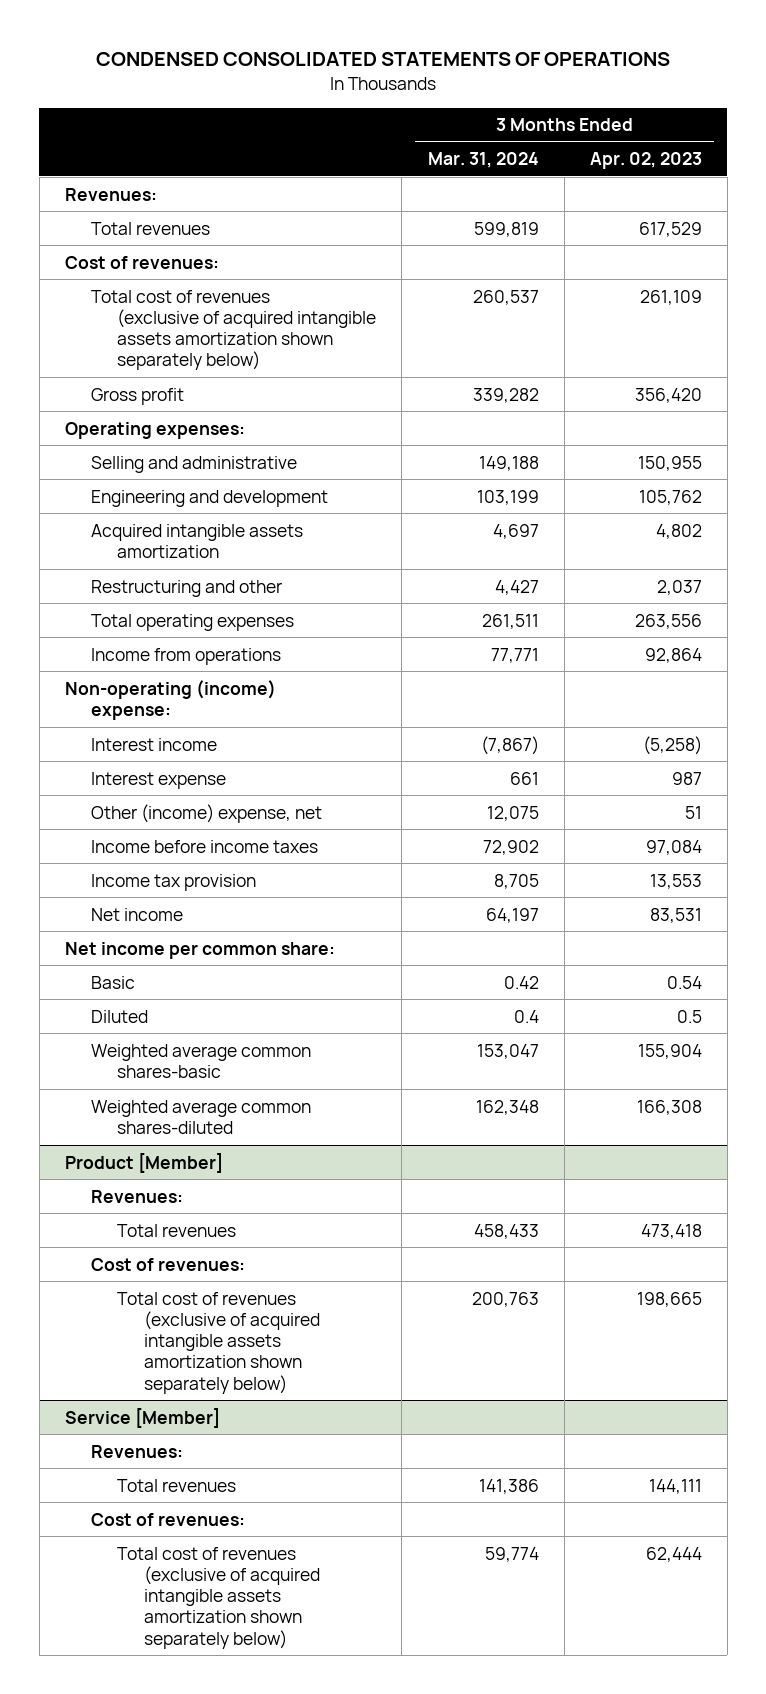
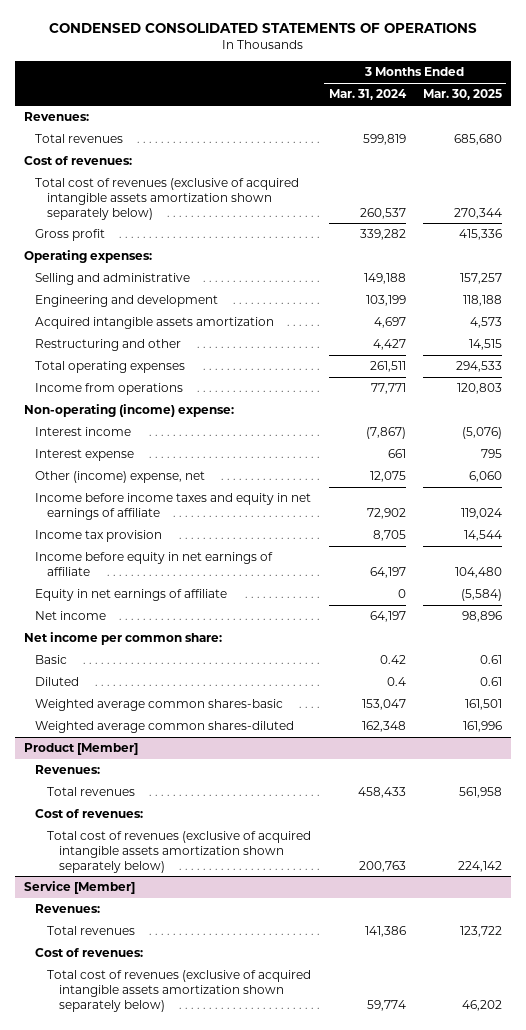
- | 3 Months Ended Mar. 31, 2024 | 3 Months Ended Apr. 02, 2023
+ | 3 Months Ended Mar. 31, 2024 | 3 Months Ended Mar. 30, 2025
- Income before income taxes | 72,902 | 97,084
+ Income before income taxes and equity in net earnings of affiliate | 72,902 | 119,024
+ Income before equity in net earnings of affiliate | 64,197 | 104,480
+ Equity in net earnings of affiliate | 0 | (5,584)

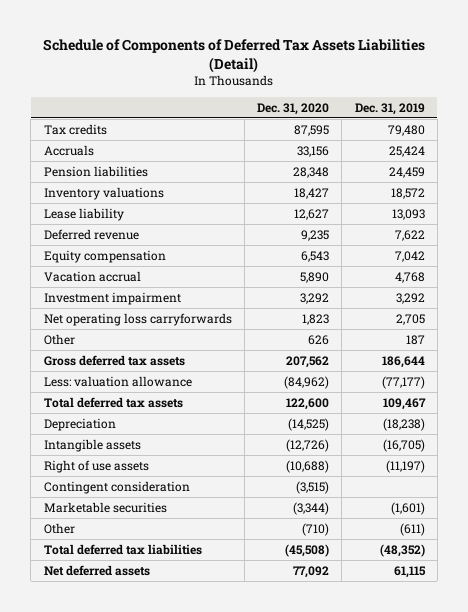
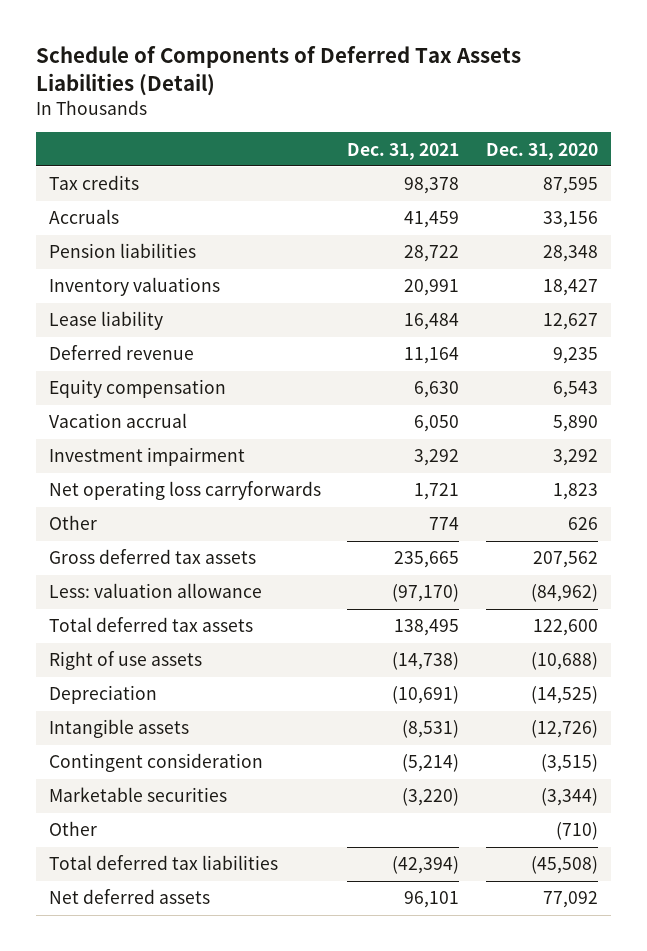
- | Dec. 31, 2020 | Dec. 31, 2019
+ | Dec. 31, 2021 | Dec. 31, 2020
moved up: Right of use assets | (14,738) | (10,688)

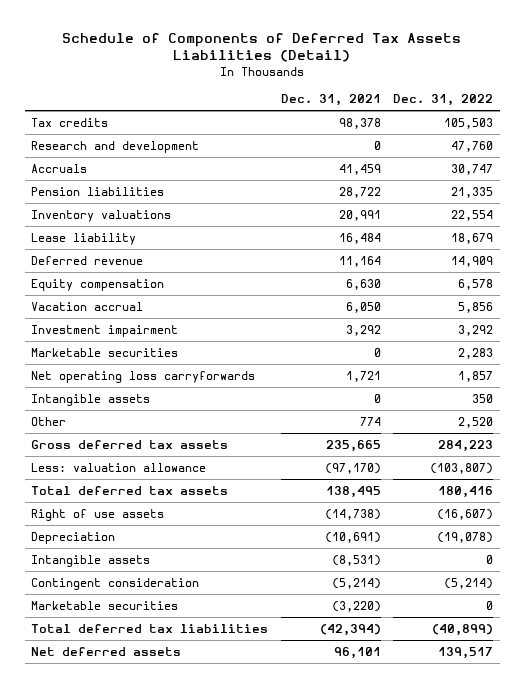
- | Dec. 31, 2021 | Dec. 31, 2020
+ | Dec. 31, 2021 | Dec. 31, 2022
+ Research and development | 0 | 47,760
+ Marketable securities | 0 | 2,283
+ Intangible assets | 0 | 350
- Other | | (710)

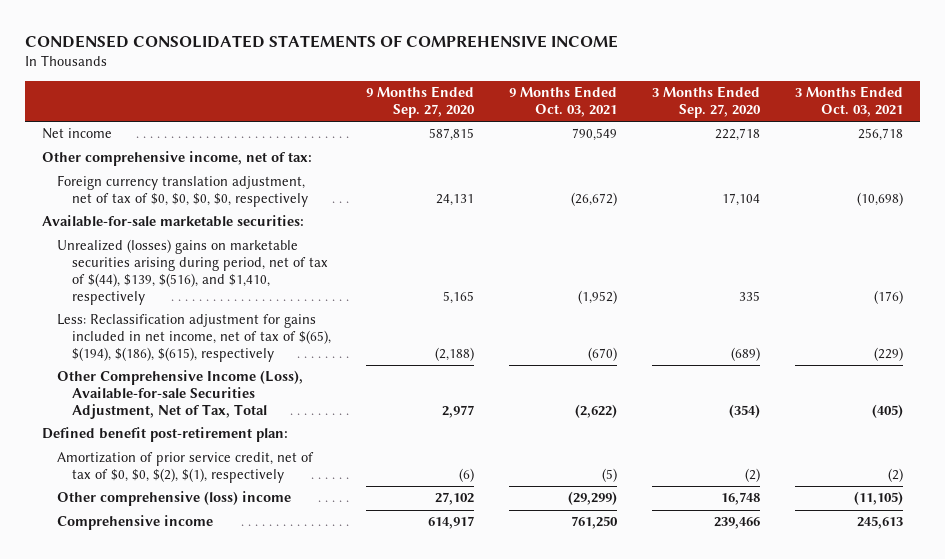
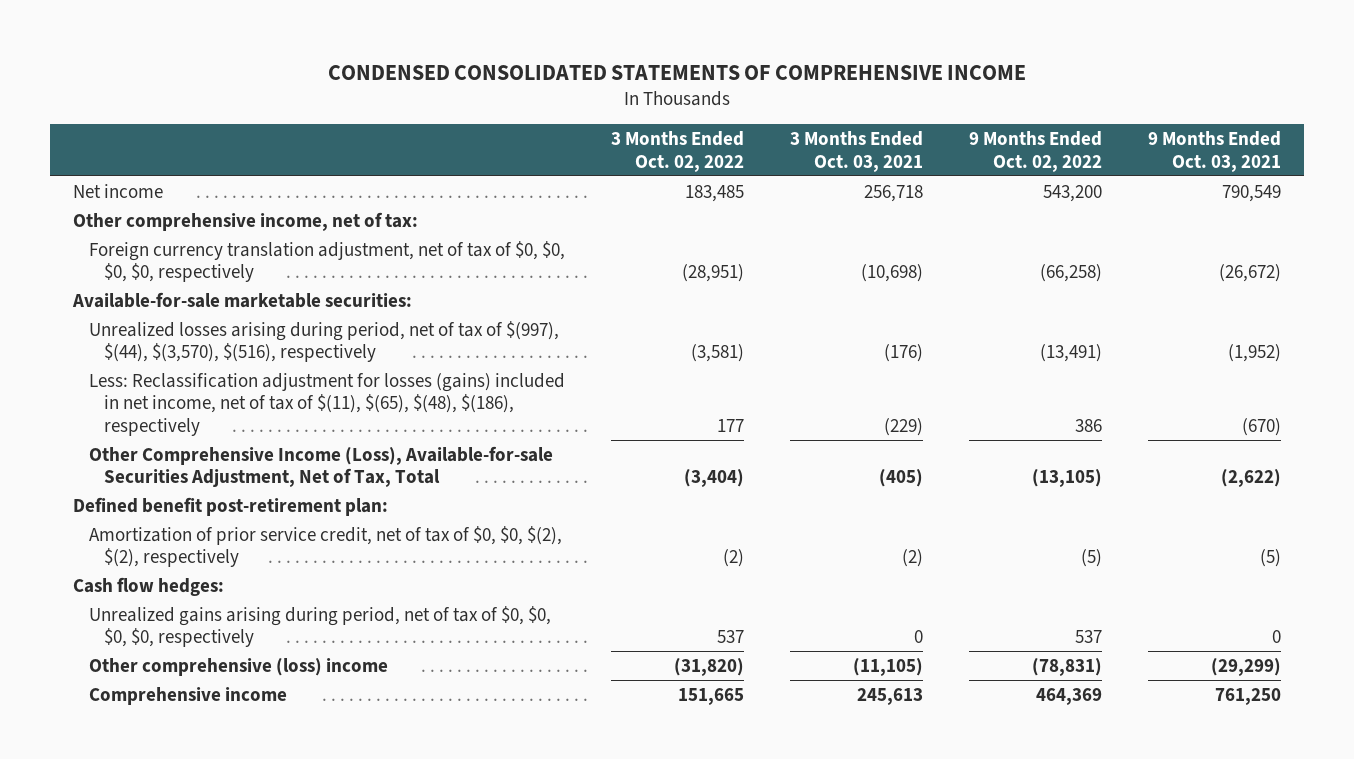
- | 9 Months Ended Sep. 27, 2020 | 9 Months Ended Oct. 03, 2021 | 3 Months Ended Sep. 27, 2020 | 3 Months Ended Oct. 03, 2021
+ | 3 Months Ended Oct. 02, 2022 | 3 Months Ended Oct. 03, 2021 | 9 Months Ended Oct. 02, 2022 | 9 Months Ended Oct. 03, 2021
- Unrealized (losses) gains on marketable securities arising during period, net of tax of $(44), $139, $(516), and $1,410, respectively | 5,165 | (1,952) | 335 | (176)
- Less: Reclassification adjustment for gains included in net income, net of tax of $(65), $(194), $(186), $(615), respectively | (2,188) | (670) | (689) | (229)
+ Unrealized losses arising during period, net of tax of $(997), $(44), $(3,570), $(516), respectively | (3,581) | (176) | (13,491) | (1,952)
+ Less: Reclassification adjustment for losses (gains) included in net income, net of tax of $(11), $(65), $(48), $(186), respectively | 177 | (229) | 386 | (670)
- Amortization of prior service credit, net of tax of $0, $0, $(2), $(1), respectively | (6) | (5) | (2) | (2)
+ Amortization of prior service credit, net of tax of $0, $0, $(2), $(2), respectively | (2) | (2) | (5) | (5)
+ Cash flow hedges:
+ Unrealized gains arising during period, net of tax of $0, $0, $0, $0, respectively | 537 | 0 | 537 | 0

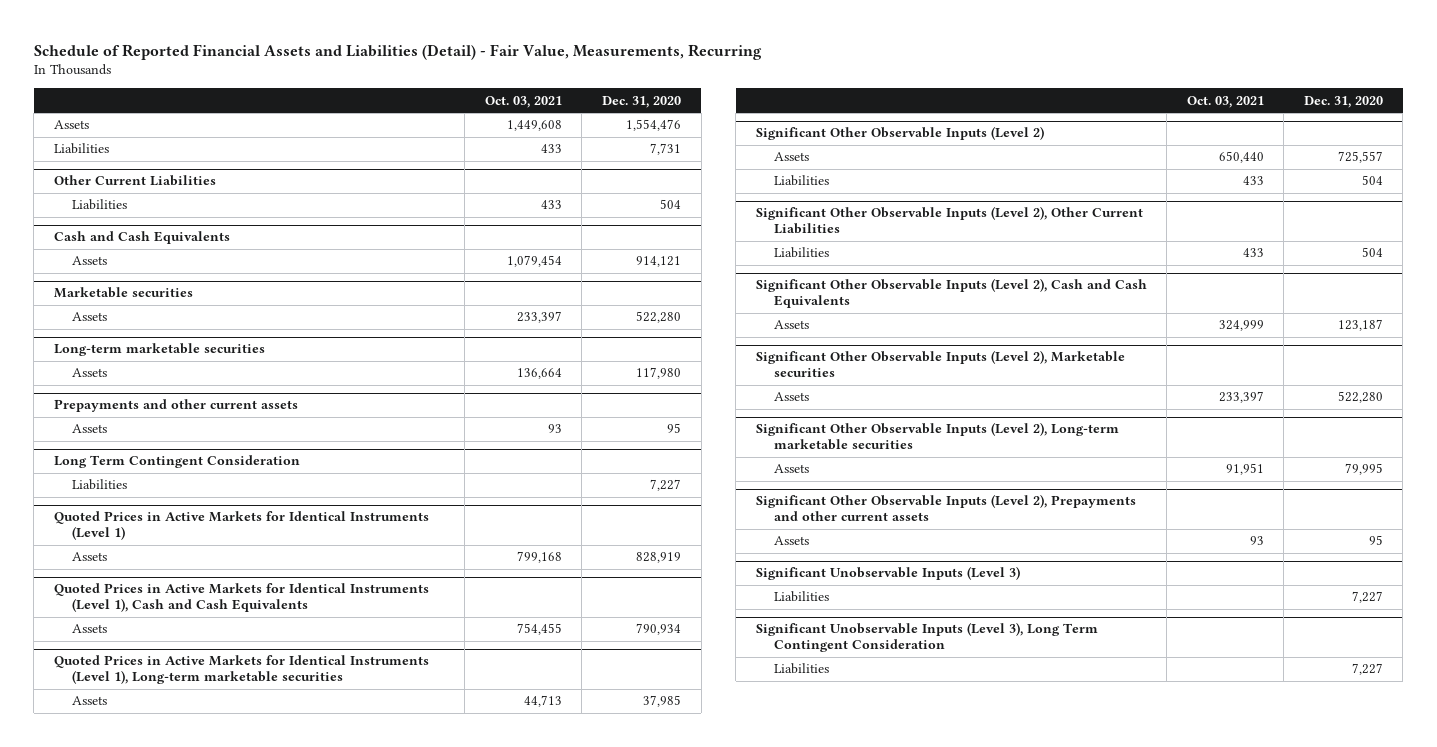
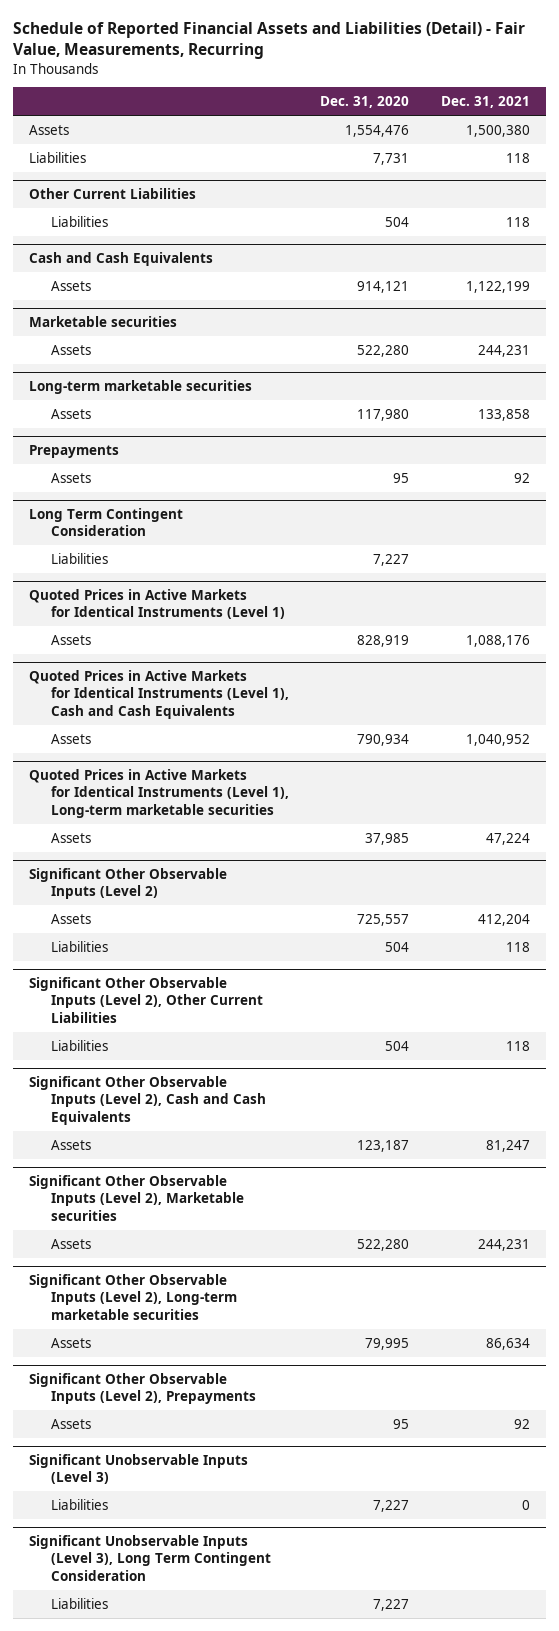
- | Oct. 03, 2021 | Dec. 31, 2020
+ | Dec. 31, 2020 | Dec. 31, 2021
- Prepayments and other current assets
+ Prepayments
- Significant Other Observable Inputs (Level 2), Prepayments and other current assets
+ Significant Other Observable Inputs (Level 2), Prepayments

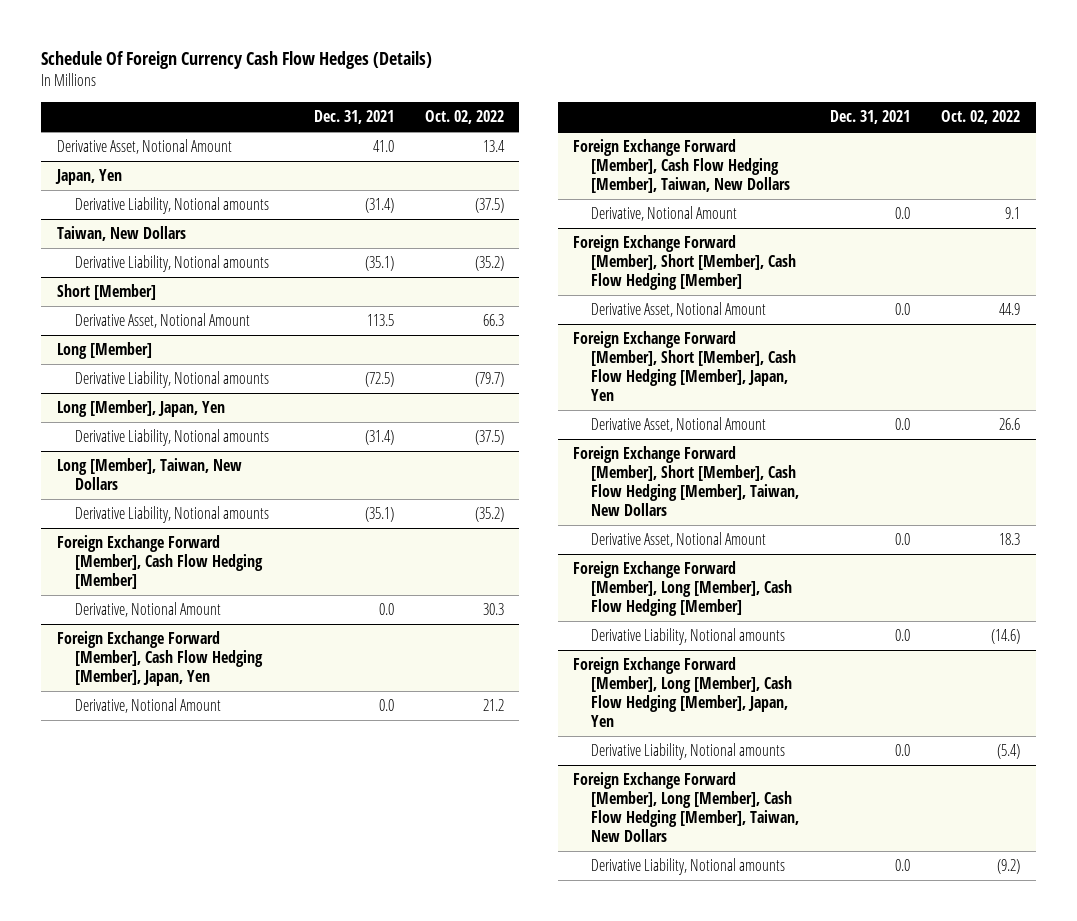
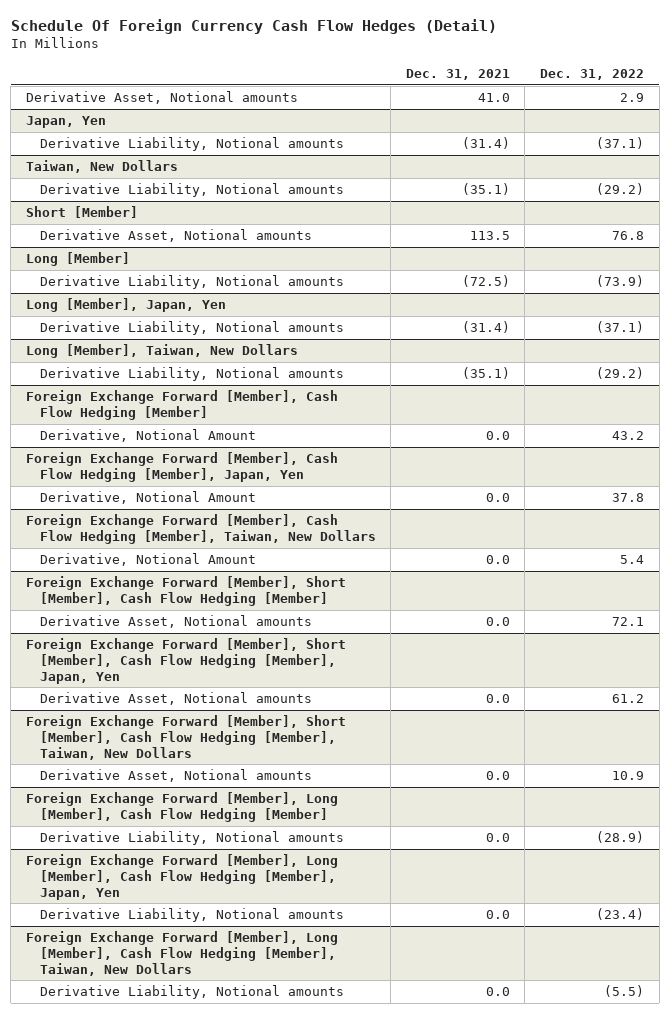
- Schedule Of Foreign Currency Cash Flow Hedges (Details)
+ Schedule Of Foreign Currency Cash Flow Hedges (Detail)
- | Dec. 31, 2021 | Oct. 02, 2022
+ | Dec. 31, 2021 | Dec. 31, 2022
- Derivative Asset, Notional Amount | 41.0 | 13.4
+ Derivative Asset, Notional amounts | 41.0 | 2.9
@ Short [Member]
- Derivative Asset, Notional Amount | 113.5 | 66.3
+ Derivative Asset, Notional amounts | 113.5 | 76.8
@ Foreign Exchange Forward [Member], Short [Member], Cash Flow Hedging [Member]
- Derivative Asset, Notional Amount | 0.0 | 44.9
+ Derivative Asset, Notional amounts | 0.0 | 72.1
@ Foreign Exchange Forward [Member], Short [Member], Cash Flow Hedging [Member], Japan, Yen
- Derivative Asset, Notional Amount | 0.0 | 26.6
+ Derivative Asset, Notional amounts | 0.0 | 61.2
@ Foreign Exchange Forward [Member], Short [Member], Cash Flow Hedging [Member], Taiwan, New Dollars
- Derivative Asset, Notional Amount | 0.0 | 18.3
+ Derivative Asset, Notional amounts | 0.0 | 10.9

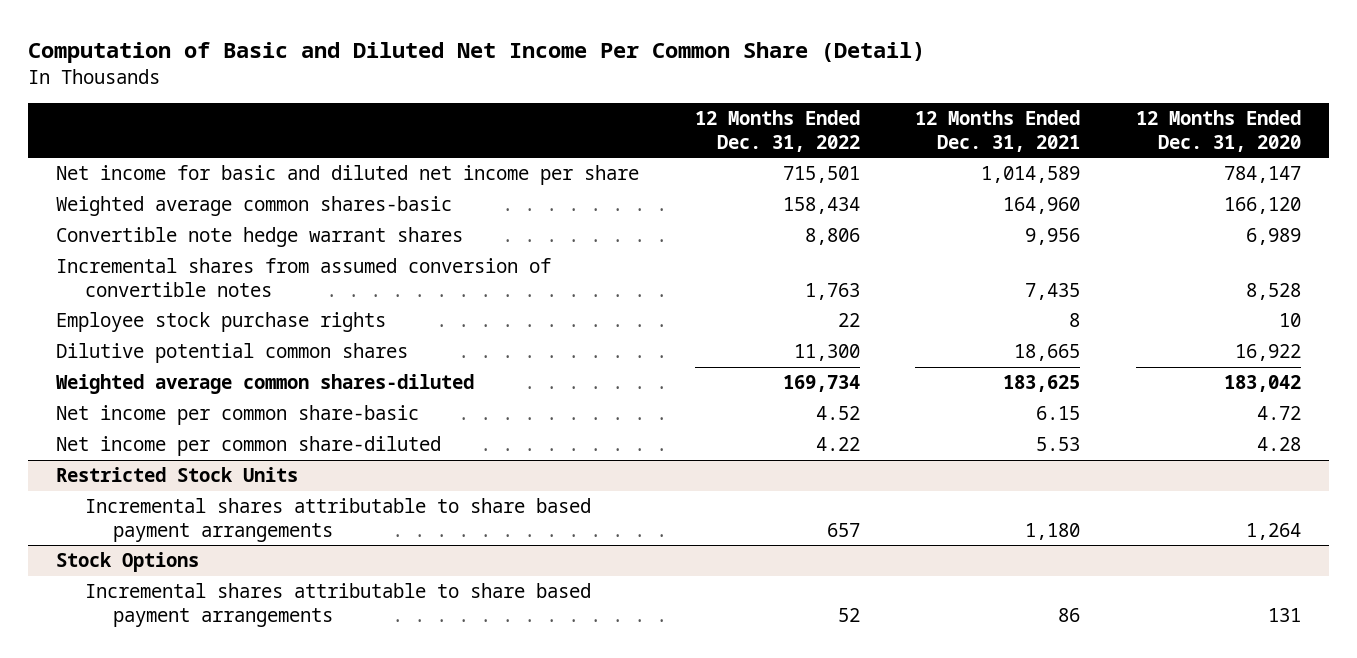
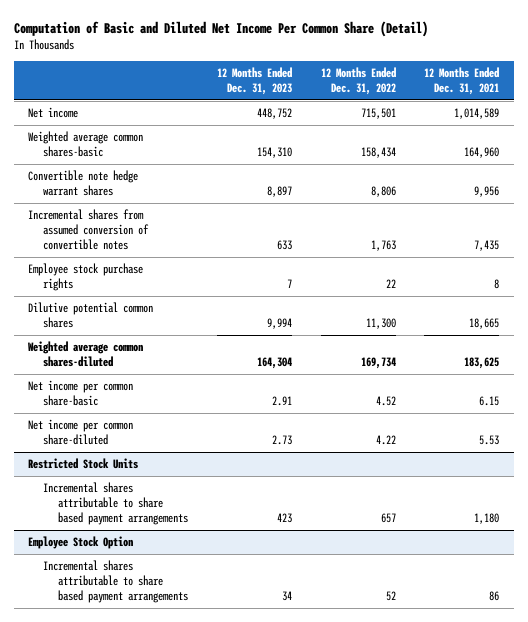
- | 12 Months Ended Dec. 31, 2022 | 12 Months Ended Dec. 31, 2021 | 12 Months Ended Dec. 31, 2020
+ | 12 Months Ended Dec. 31, 2023 | 12 Months Ended Dec. 31, 2022 | 12 Months Ended Dec. 31, 2021
- Net income for basic and diluted net income per share | 715,501 | 1,014,589 | 784,147
+ Net income | 448,752 | 715,501 | 1,014,589
- Stock Options
+ Employee Stock Option

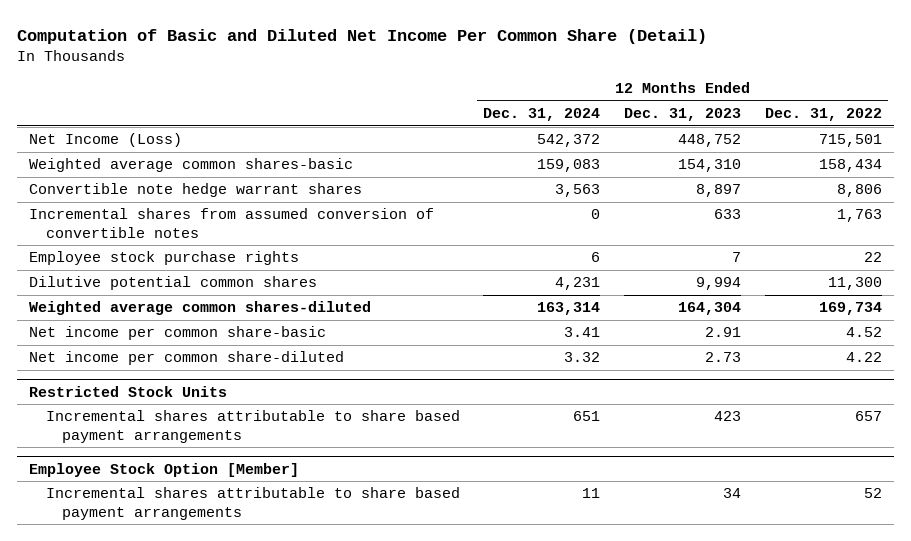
- | 12 Months Ended Dec. 31, 2023 | 12 Months Ended Dec. 31, 2022 | 12 Months Ended Dec. 31, 2021
+ | 12 Months Ended Dec. 31, 2024 | 12 Months Ended Dec. 31, 2023 | 12 Months Ended Dec. 31, 2022
- Net income | 448,752 | 715,501 | 1,014,589
+ Net Income (Loss) | 542,372 | 448,752 | 715,501
- Employee Stock Option
+ Employee Stock Option [Member]

